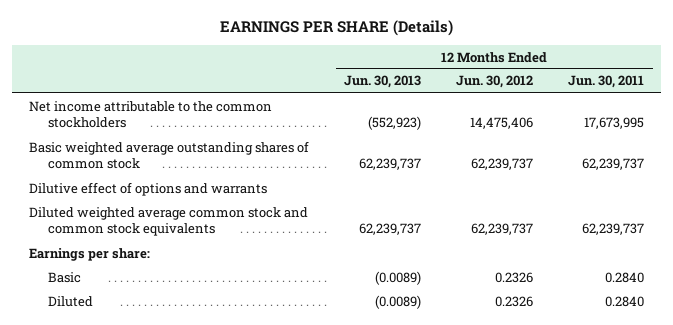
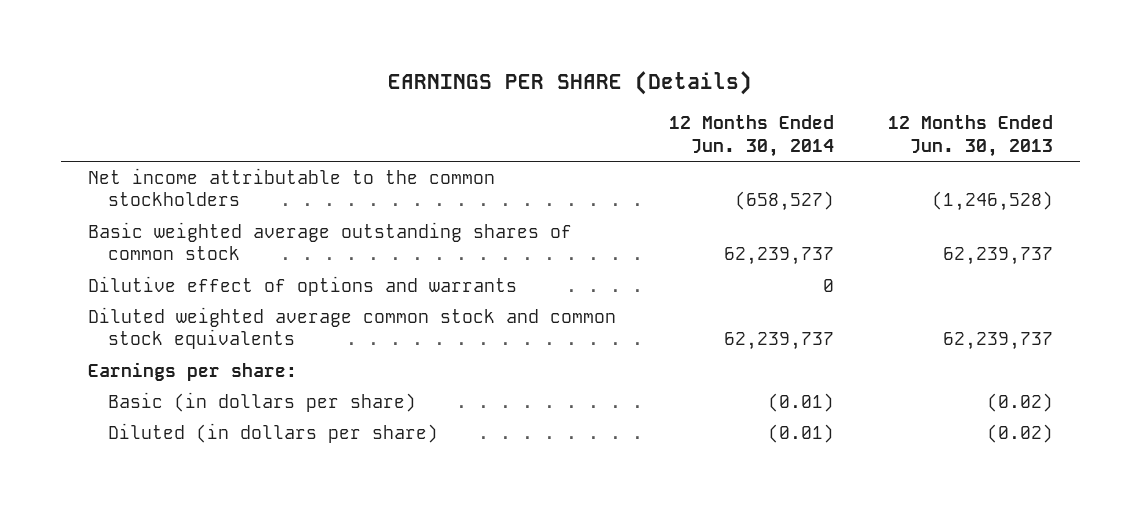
- | 12 Months Ended Jun. 30, 2013 | 12 Months Ended Jun. 30, 2012 | 12 Months Ended Jun. 30, 2011
+ | 12 Months Ended Jun. 30, 2014 | 12 Months Ended Jun. 30, 2013
- Net income attributable to the common stockholders | (552,923) | 14,475,406 | 17,673,995
+ Net income attributable to the common stockholders | (658,527) | (1,246,528)
- Basic | (0.0089) | 0.2326 | 0.2840
- Diluted | (0.0089) | 0.2326 | 0.2840
+ Basic (in dollars per share) | (0.01) | (0.02)
+ Diluted (in dollars per share) | (0.01) | (0.02)

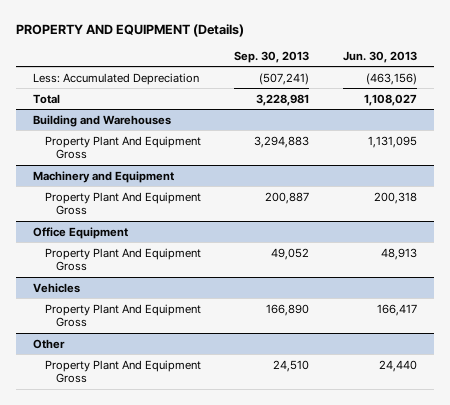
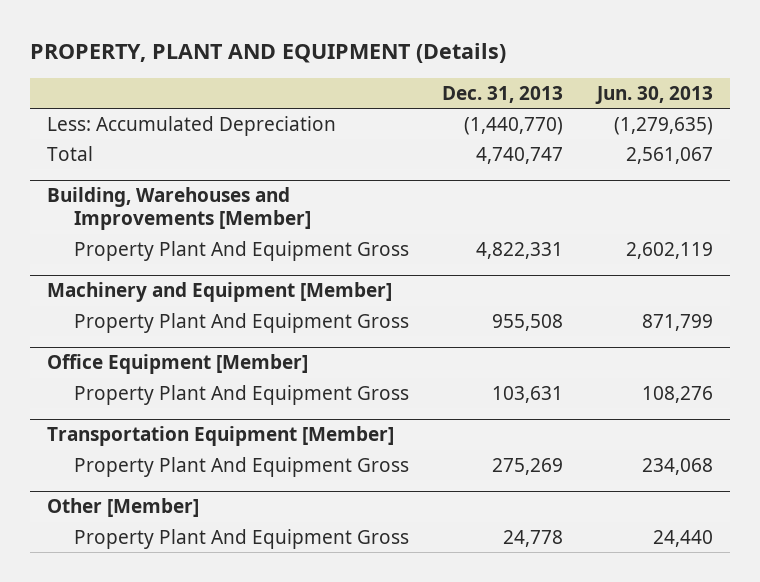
- PROPERTY AND EQUIPMENT (Details)
+ PROPERTY, PLANT AND EQUIPMENT (Details)
- | Sep. 30, 2013 | Jun. 30, 2013
+ | Dec. 31, 2013 | Jun. 30, 2013
- Less: Accumulated Depreciation | (507,241) | (463,156)
- Total | 3,228,981 | 1,108,027
- Building and Warehouses
- Property Plant And Equipment Gross | 3,294,883 | 1,131,095
- Machinery and Equipment
- Property Plant And Equipment Gross | 200,887 | 200,318
- Office Equipment
- Property Plant And Equipment Gross | 49,052 | 48,913
- Vehicles
- Property Plant And Equipment Gross | 166,890 | 166,417
- Other
+ Less: Accumulated Depreciation | (1,440,770) | (1,279,635)
+ Total | 4,740,747 | 2,561,067
+ Building, Warehouses and Improvements [Member]
+ Property Plant And Equipment Gross | 4,822,331 | 2,602,119
+ Machinery and Equipment [Member]
+ Property Plant And Equipment Gross | 955,508 | 871,799
+ Office Equipment [Member]
+ Property Plant And Equipment Gross | 103,631 | 108,276
+ Transportation Equipment [Member]
+ Property Plant And Equipment Gross | 275,269 | 234,068
+ Other [Member]

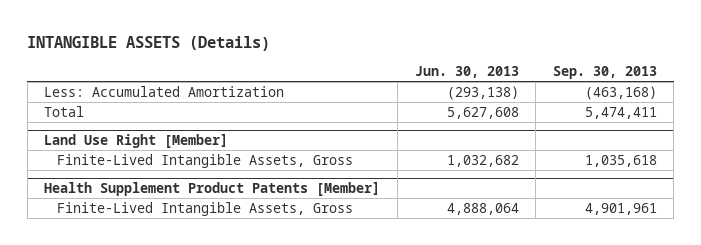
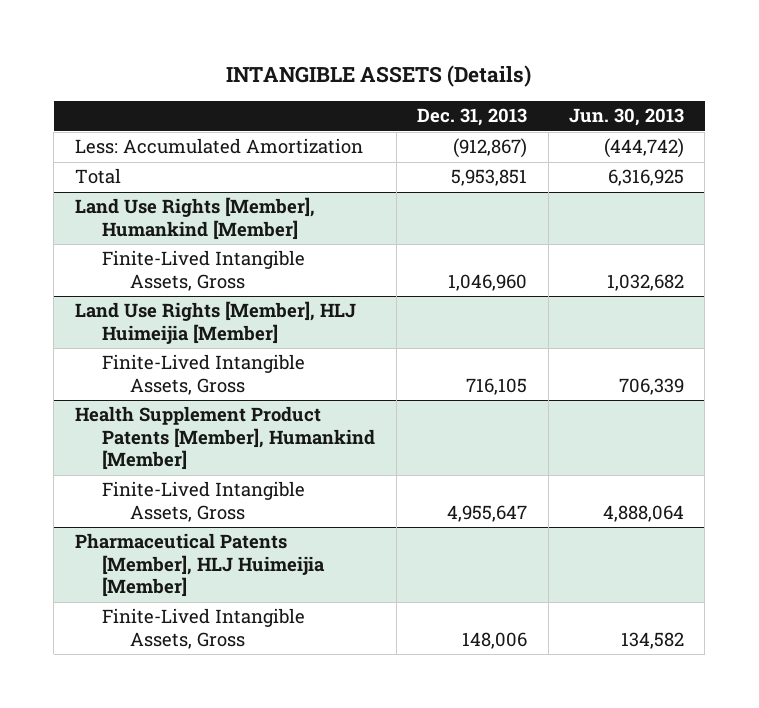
- | Jun. 30, 2013 | Sep. 30, 2013
+ | Dec. 31, 2013 | Jun. 30, 2013
- Less: Accumulated Amortization | (293,138) | (463,168)
- Total | 5,627,608 | 5,474,411
- Land Use Right [Member]
+ Less: Accumulated Amortization | (912,867) | (444,742)
+ Total | 5,953,851 | 6,316,925
+ Land Use Rights [Member], Humankind [Member]
- Health Supplement Product Patents [Member]
+ Land Use Rights [Member], HLJ Huimeijia [Member]
+ Finite-Lived Intangible Assets, Gross | 716,105 | 706,339
+ Health Supplement Product Patents [Member], Humankind [Member]
+ Pharmaceutical Patents [Member], HLJ Huimeijia [Member]
+ Finite-Lived Intangible Assets, Gross | 148,006 | 134,582

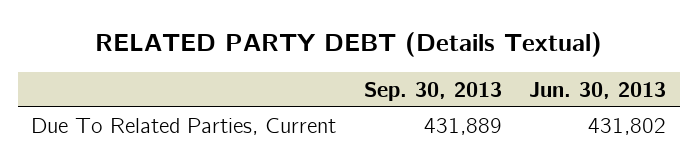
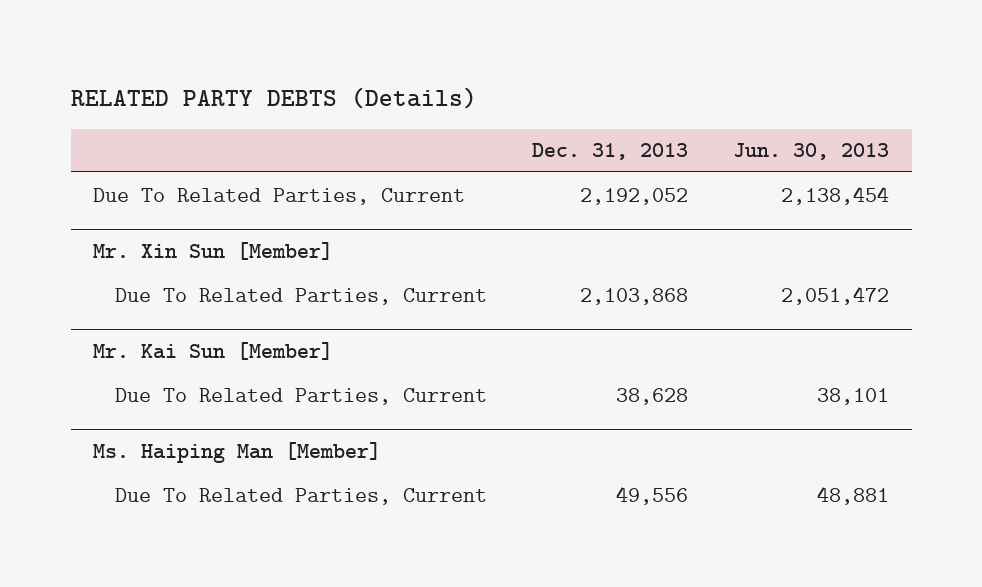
- RELATED PARTY DEBT (Details Textual)
+ RELATED PARTY DEBTS (Details)
- | Sep. 30, 2013 | Jun. 30, 2013
+ | Dec. 31, 2013 | Jun. 30, 2013
- Due To Related Parties, Current | 431,889 | 431,802
+ Due To Related Parties, Current | 2,192,052 | 2,138,454
+ Mr. Xin Sun [Member]
+ Due To Related Parties, Current | 2,103,868 | 2,051,472
+ Mr. Kai Sun [Member]
+ Due To Related Parties, Current | 38,628 | 38,101
+ Ms. Haiping Man [Member]
+ Due To Related Parties, Current | 49,556 | 48,881

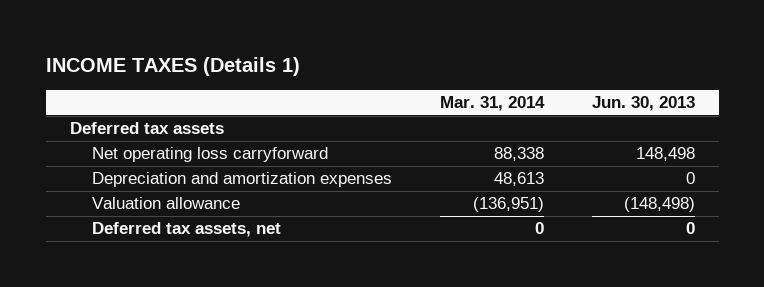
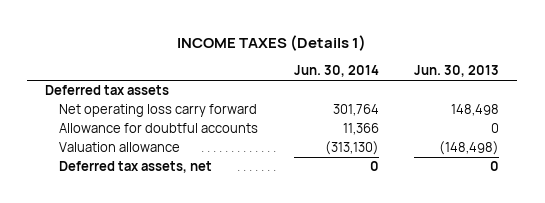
- | Mar. 31, 2014 | Jun. 30, 2013
+ | Jun. 30, 2014 | Jun. 30, 2013
- Net operating loss carryforward | 88,338 | 148,498
- Depreciation and amortization expenses | 48,613 | 0
+ Net operating loss carry forward | 301,764 | 148,498
+ Allowance for doubtful accounts | 11,366 | 0

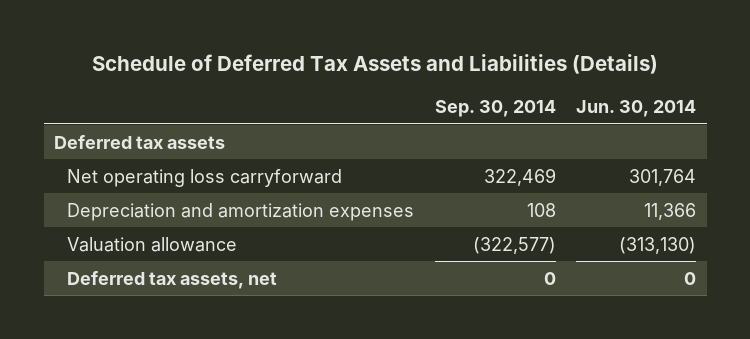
- INCOME TAXES (Details 1)
+ Schedule of Deferred Tax Assets and Liabilities (Details)
- | Jun. 30, 2014 | Jun. 30, 2013
+ | Sep. 30, 2014 | Jun. 30, 2014
- Net operating loss carry forward | 301,764 | 148,498
- Allowance for doubtful accounts | 11,366 | 0
+ Net operating loss carryforward | 322,469 | 301,764
+ Depreciation and amortization expenses | 108 | 11,366

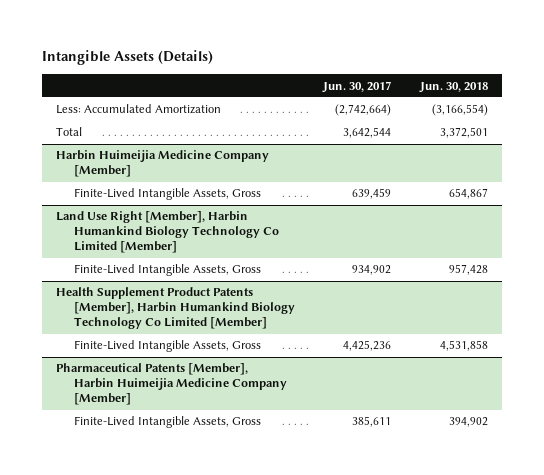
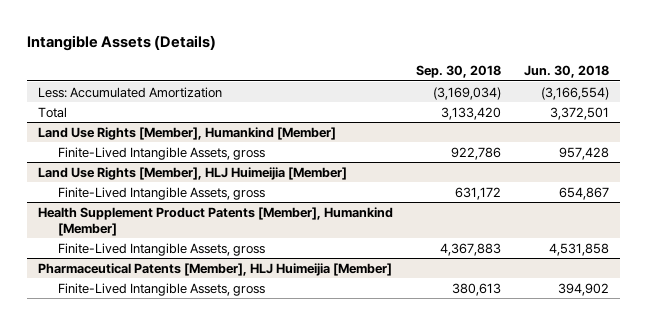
- | Jun. 30, 2017 | Jun. 30, 2018
+ | Sep. 30, 2018 | Jun. 30, 2018
- Harbin Huimeijia Medicine Company [Member]
- Finite-Lived Intangible Assets, Gross | 639,459 | 654,867
- Land Use Right [Member], Harbin Humankind Biology Technology Co Limited [Member]
- Finite-Lived Intangible Assets, Gross | 934,902 | 957,428
- Health Supplement Product Patents [Member], Harbin Humankind Biology Technology Co Limited [Member]
- Finite-Lived Intangible Assets, Gross | 4,425,236 | 4,531,858
- Pharmaceutical Patents [Member], Harbin Huimeijia Medicine Company [Member]
- Finite-Lived Intangible Assets, Gross | 385,611 | 394,902
+ Land Use Rights [Member], Humankind [Member]
+ Finite-Lived Intangible Assets, gross | 922,786 | 957,428
+ Land Use Rights [Member], HLJ Huimeijia [Member]
+ Finite-Lived Intangible Assets, gross | 631,172 | 654,867
+ Health Supplement Product Patents [Member], Humankind [Member]
+ Finite-Lived Intangible Assets, gross | 4,367,883 | 4,531,858
+ Pharmaceutical Patents [Member], HLJ Huimeijia [Member]
+ Finite-Lived Intangible Assets, gross | 380,613 | 394,902

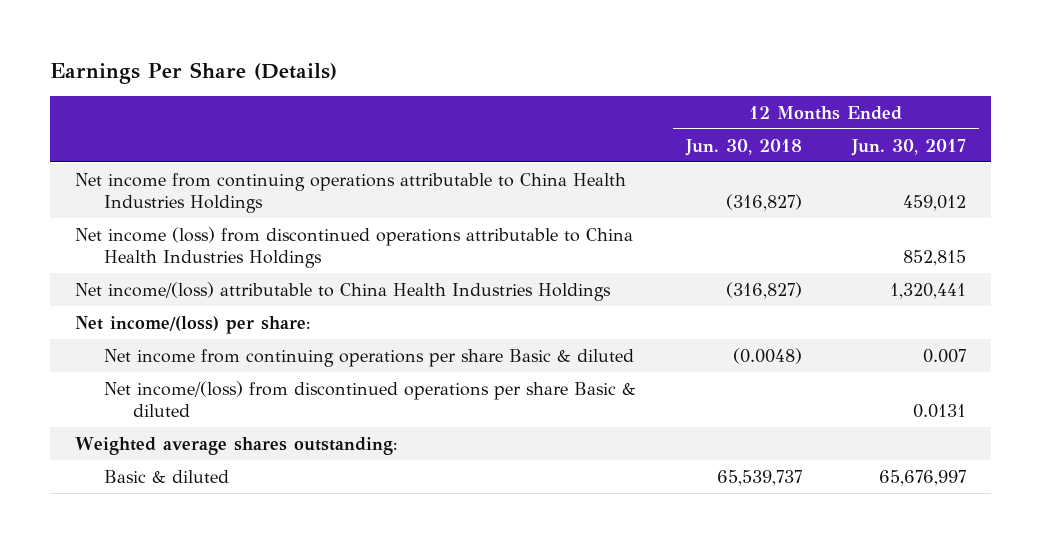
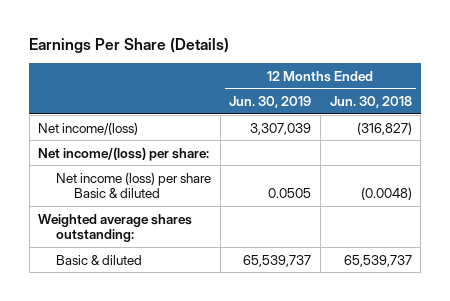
- | 12 Months Ended Jun. 30, 2018 | 12 Months Ended Jun. 30, 2017
+ | 12 Months Ended Jun. 30, 2019 | 12 Months Ended Jun. 30, 2018
- Net income from continuing operations attributable to China Health Industries Holdings | (316,827) | 459,012
- Net income (loss) from discontinued operations attributable to China Health Industries Holdings | | 852,815
- Net income/(loss) attributable to China Health Industries Holdings | (316,827) | 1,320,441
+ Net income/(loss) | 3,307,039 | (316,827)
- Net income from continuing operations per share Basic & diluted | (0.0048) | 0.007
- Net income/(loss) from discontinued operations per share Basic & diluted | | 0.0131
+ Net income (loss) per share Basic & diluted | 0.0505 | (0.0048)

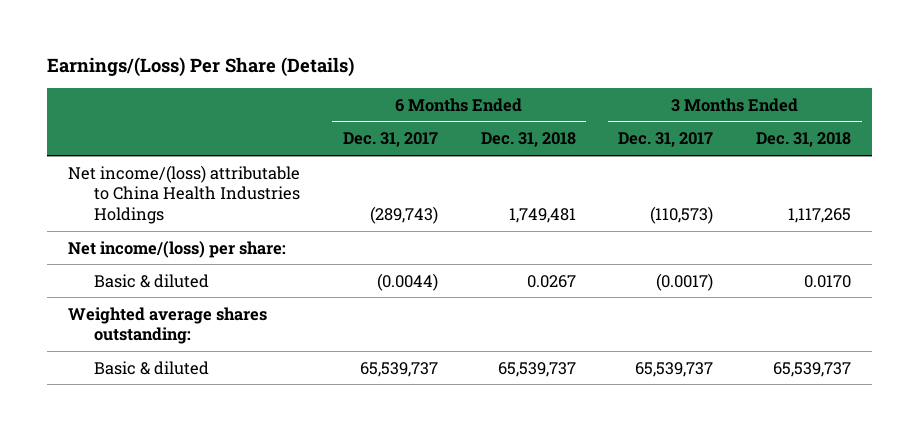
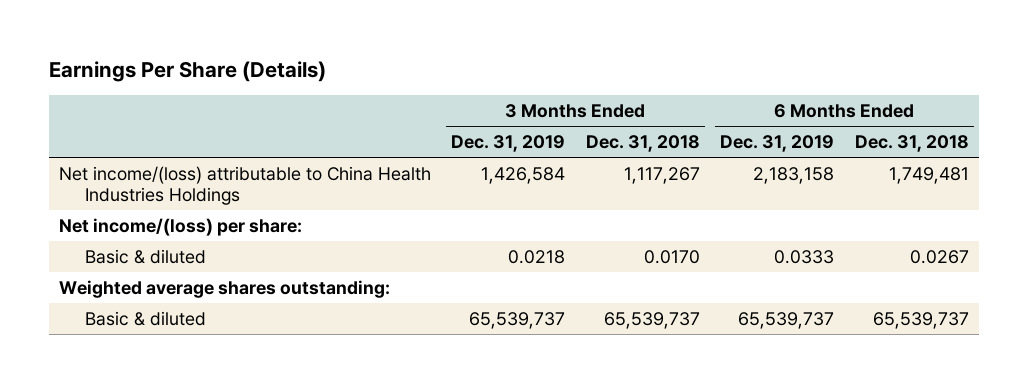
- Earnings/(Loss) Per Share (Details)
+ Earnings Per Share (Details)
- | 6 Months Ended Dec. 31, 2017 | 6 Months Ended Dec. 31, 2018 | 3 Months Ended Dec. 31, 2017 | 3 Months Ended Dec. 31, 2018
+ | 3 Months Ended Dec. 31, 2019 | 3 Months Ended Dec. 31, 2018 | 6 Months Ended Dec. 31, 2019 | 6 Months Ended Dec. 31, 2018
- Net income/(loss) attributable to China Health Industries Holdings | (289,743) | 1,749,481 | (110,573) | 1,117,265
+ Net income/(loss) attributable to China Health Industries Holdings | 1,426,584 | 1,117,267 | 2,183,158 | 1,749,481

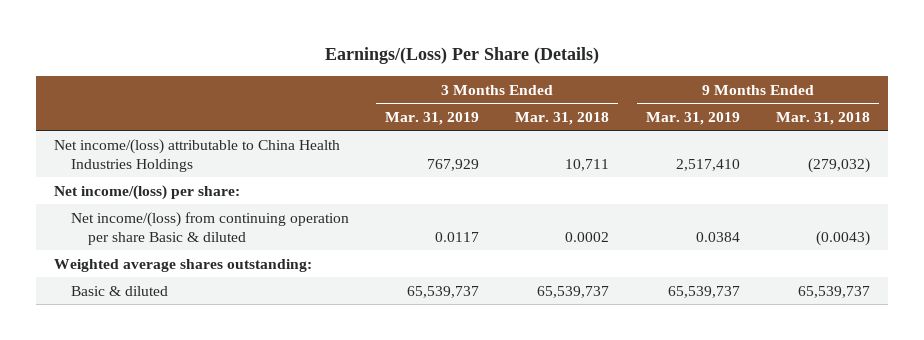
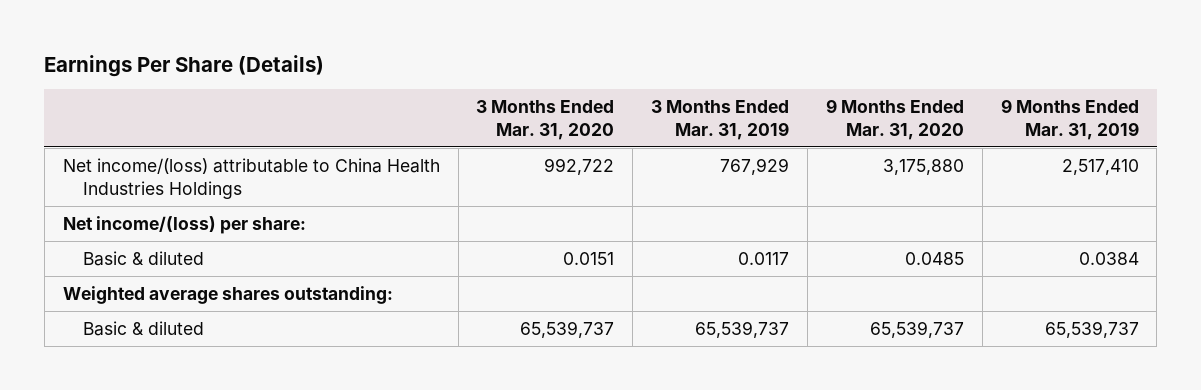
- Earnings/(Loss) Per Share (Details)
+ Earnings Per Share (Details)
- | 3 Months Ended Mar. 31, 2019 | 3 Months Ended Mar. 31, 2018 | 9 Months Ended Mar. 31, 2019 | 9 Months Ended Mar. 31, 2018
+ | 3 Months Ended Mar. 31, 2020 | 3 Months Ended Mar. 31, 2019 | 9 Months Ended Mar. 31, 2020 | 9 Months Ended Mar. 31, 2019
- Net income/(loss) from continuing operation per share Basic & diluted | 0.0117 | 0.0002 | 0.0384 | (0.0043)
+ Basic & diluted | 0.0151 | 0.0117 | 0.0485 | 0.0384

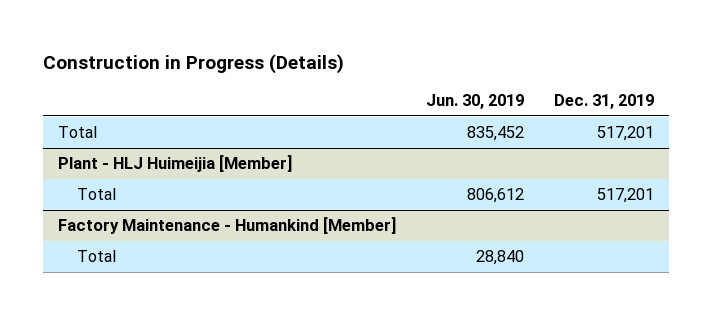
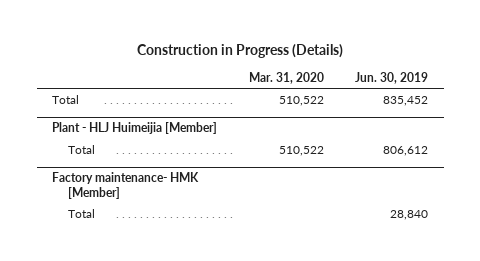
- | Jun. 30, 2019 | Dec. 31, 2019
+ | Mar. 31, 2020 | Jun. 30, 2019
- Factory Maintenance - Humankind [Member]
+ Factory maintenance- HMK [Member]

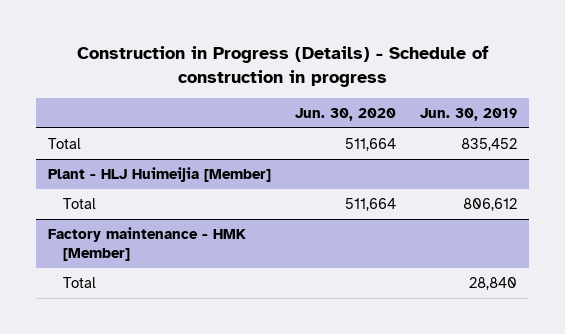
- Construction in Progress (Details)
+ Construction in Progress (Details) - Schedule of construction in progress
- | Mar. 31, 2020 | Jun. 30, 2019
+ | Jun. 30, 2020 | Jun. 30, 2019
- Factory maintenance- HMK [Member]
+ Factory maintenance - HMK [Member]

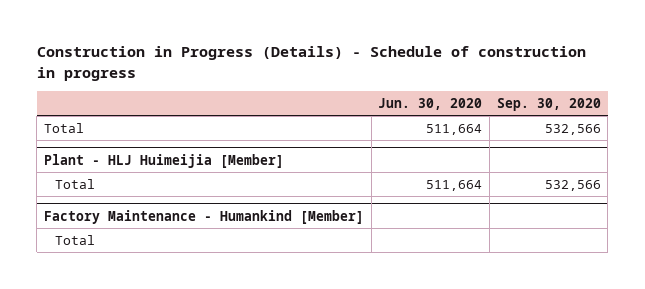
- | Jun. 30, 2020 | Jun. 30, 2019
+ | Jun. 30, 2020 | Sep. 30, 2020
- Factory maintenance - HMK [Member]
+ Factory Maintenance - Humankind [Member]

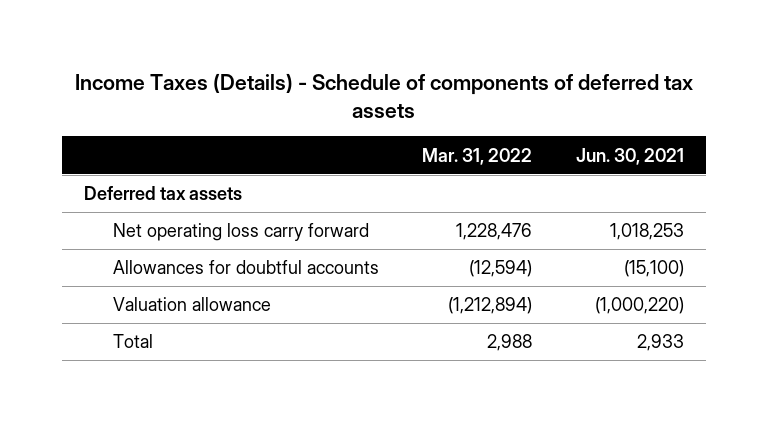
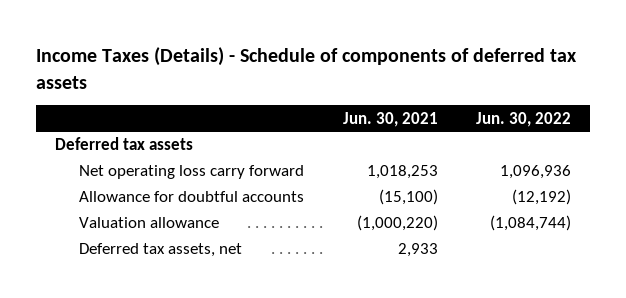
- | Mar. 31, 2022 | Jun. 30, 2021
+ | Jun. 30, 2021 | Jun. 30, 2022
- Allowances for doubtful accounts | (12,594) | (15,100)
+ Allowance for doubtful accounts | (15,100) | (12,192)
- Total | 2,988 | 2,933
+ Deferred tax assets, net | 2,933 |

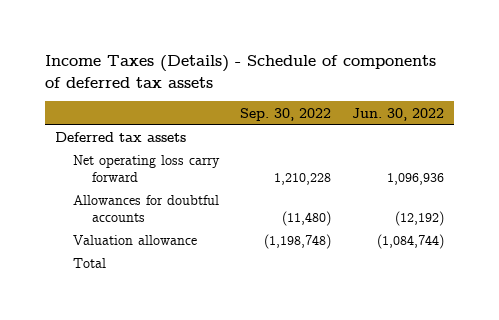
- | Jun. 30, 2021 | Jun. 30, 2022
+ | Sep. 30, 2022 | Jun. 30, 2022
- Allowance for doubtful accounts | (15,100) | (12,192)
+ Allowances for doubtful accounts | (11,480) | (12,192)
- Deferred tax assets, net | 2,933 |
+ Total

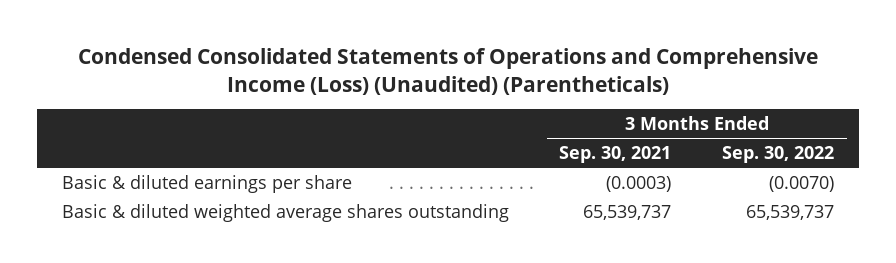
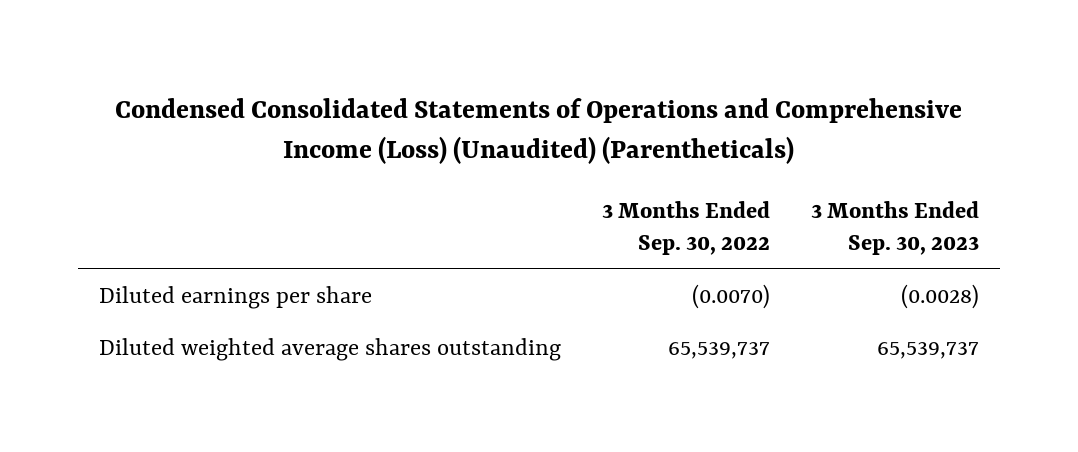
- | 3 Months Ended Sep. 30, 2021 | 3 Months Ended Sep. 30, 2022
+ | 3 Months Ended Sep. 30, 2022 | 3 Months Ended Sep. 30, 2023
- Basic & diluted earnings per share | (0.0003) | (0.0070)
- Basic & diluted weighted average shares outstanding | 65,539,737 | 65,539,737
+ Diluted earnings per share | (0.0070) | (0.0028)
+ Diluted weighted average shares outstanding | 65,539,737 | 65,539,737

